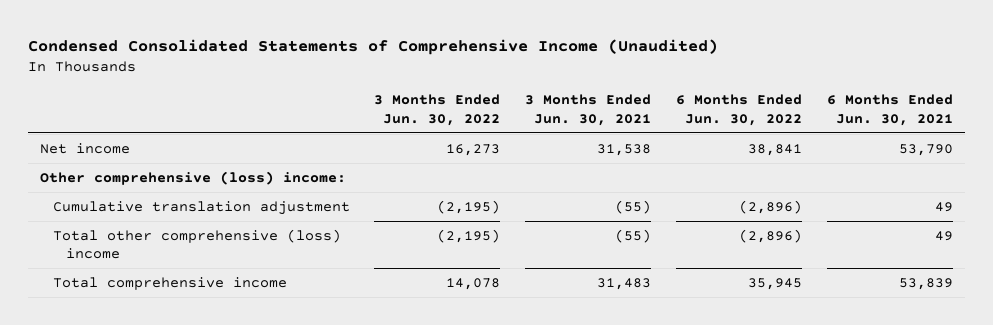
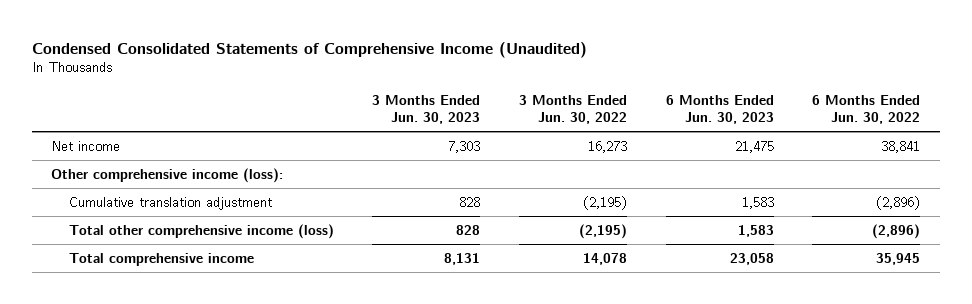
- | 3 Months Ended Jun. 30, 2022 | 3 Months Ended Jun. 30, 2021 | 6 Months Ended Jun. 30, 2022 | 6 Months Ended Jun. 30, 2021
+ | 3 Months Ended Jun. 30, 2023 | 3 Months Ended Jun. 30, 2022 | 6 Months Ended Jun. 30, 2023 | 6 Months Ended Jun. 30, 2022
- Other comprehensive (loss) income:
+ Other comprehensive income (loss):
- Total other comprehensive (loss) income | (2,195) | (55) | (2,896) | 49
+ Total other comprehensive income (loss) | 828 | (2,195) | 1,583 | (2,896)

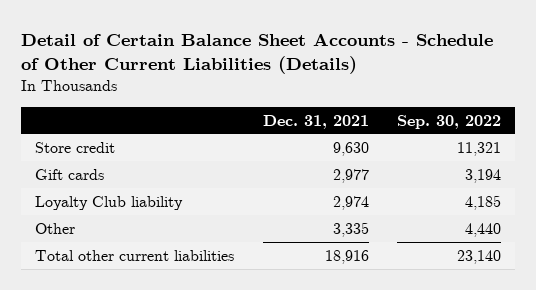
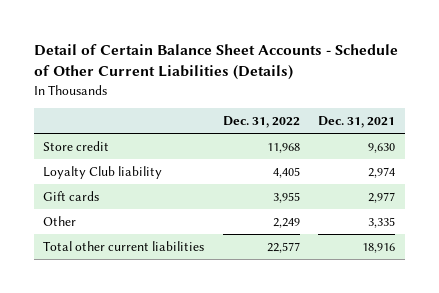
- | Dec. 31, 2021 | Sep. 30, 2022
+ | Dec. 31, 2022 | Dec. 31, 2021
moved down: Gift cards | 3,955 | 2,977

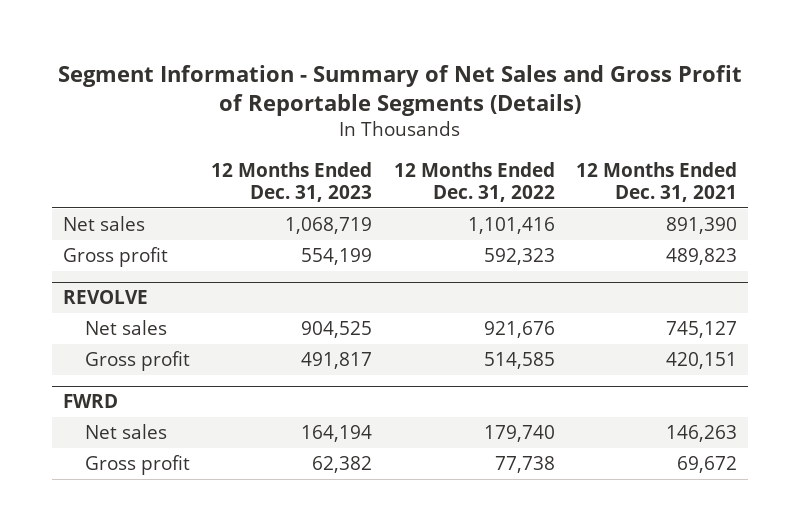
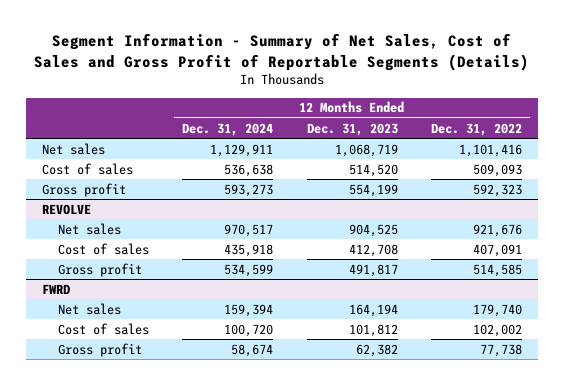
- Segment Information - Summary of Net Sales and Gross Profit of Reportable Segments (Details)
+ Segment Information - Summary of Net Sales, Cost of Sales and Gross Profit of Reportable Segments (Details)
- | 12 Months Ended Dec. 31, 2023 | 12 Months Ended Dec. 31, 2022 | 12 Months Ended Dec. 31, 2021
+ | 12 Months Ended Dec. 31, 2024 | 12 Months Ended Dec. 31, 2023 | 12 Months Ended Dec. 31, 2022
+ Cost of sales | 536,638 | 514,520 | 509,093
@ REVOLVE
+ Cost of sales | 435,918 | 412,708 | 407,091
@ FWRD
+ Cost of sales | 100,720 | 101,812 | 102,002

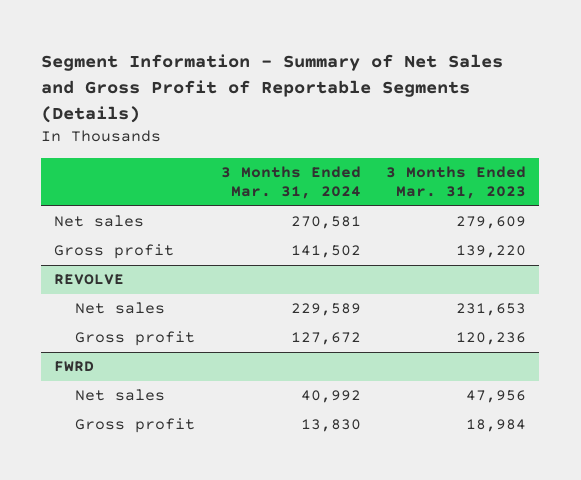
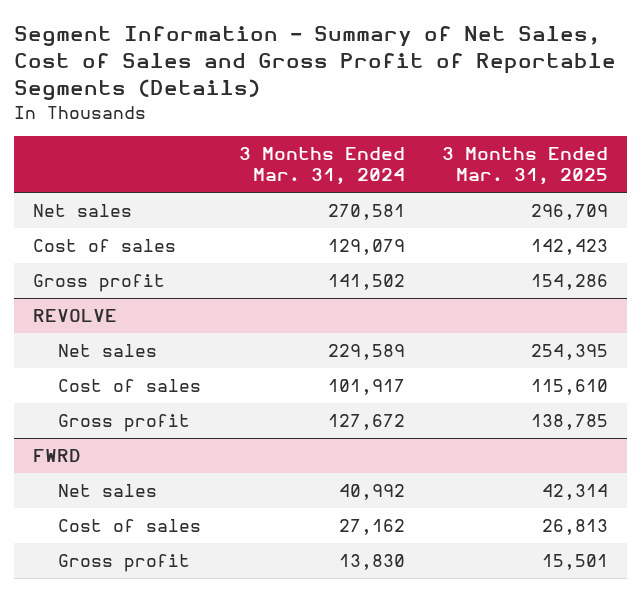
- Segment Information - Summary of Net Sales and Gross Profit of Reportable Segments (Details)
+ Segment Information - Summary of Net Sales, Cost of Sales and Gross Profit of Reportable Segments (Details)
- | 3 Months Ended Mar. 31, 2024 | 3 Months Ended Mar. 31, 2023
+ | 3 Months Ended Mar. 31, 2024 | 3 Months Ended Mar. 31, 2025
+ Cost of sales | 129,079 | 142,423
@ REVOLVE
+ Cost of sales | 101,917 | 115,610
@ FWRD
+ Cost of sales | 27,162 | 26,813

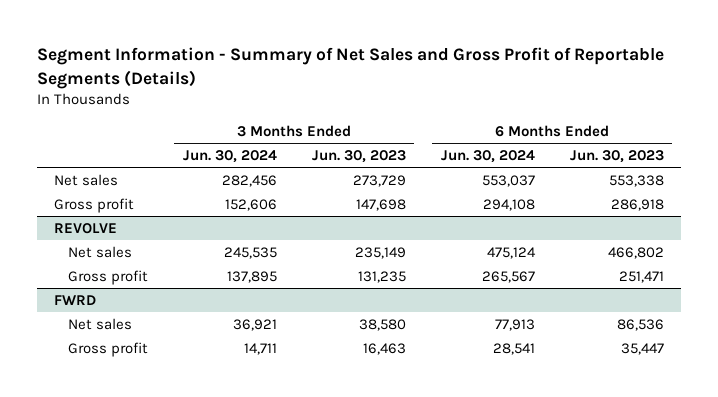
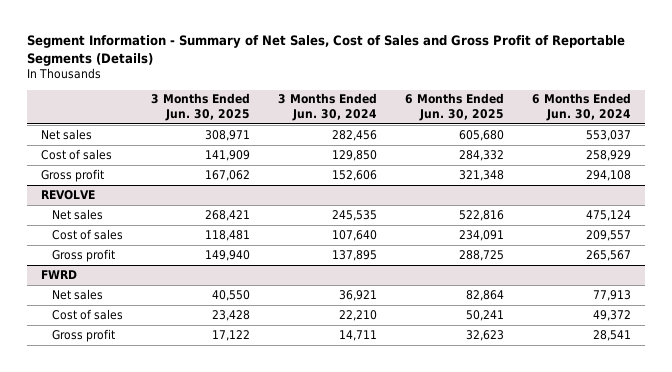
- Segment Information - Summary of Net Sales and Gross Profit of Reportable Segments (Details)
+ Segment Information - Summary of Net Sales, Cost of Sales and Gross Profit of Reportable Segments (Details)
- | 3 Months Ended Jun. 30, 2024 | 3 Months Ended Jun. 30, 2023 | 6 Months Ended Jun. 30, 2024 | 6 Months Ended Jun. 30, 2023
+ | 3 Months Ended Jun. 30, 2025 | 3 Months Ended Jun. 30, 2024 | 6 Months Ended Jun. 30, 2025 | 6 Months Ended Jun. 30, 2024
+ Cost of sales | 141,909 | 129,850 | 284,332 | 258,929
@ REVOLVE
+ Cost of sales | 118,481 | 107,640 | 234,091 | 209,557
@ FWRD
+ Cost of sales | 23,428 | 22,210 | 50,241 | 49,372

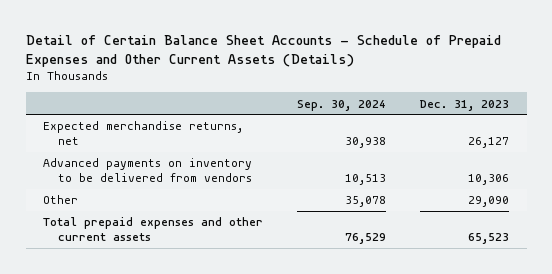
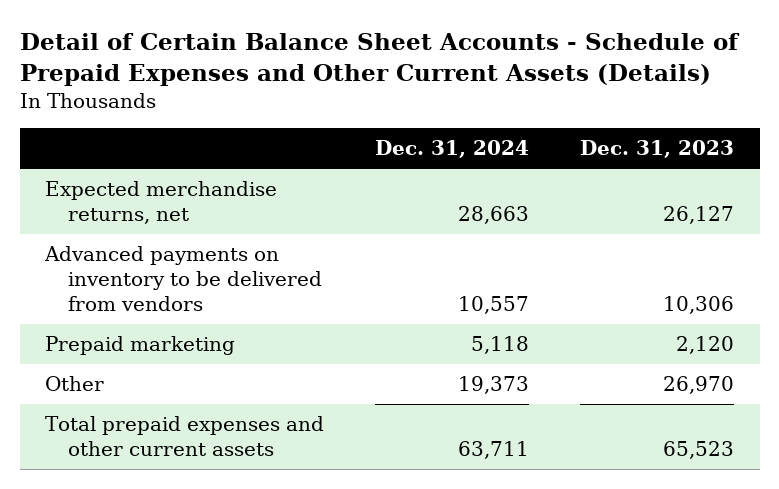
- | Sep. 30, 2024 | Dec. 31, 2023
+ | Dec. 31, 2024 | Dec. 31, 2023
- Other | 35,078 | 29,090
+ Prepaid marketing | 5,118 | 2,120
+ Other | 19,373 | 26,970

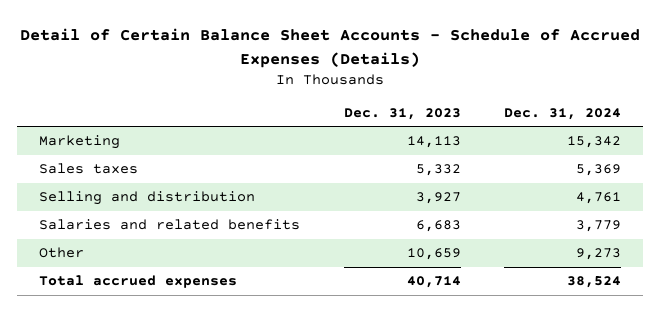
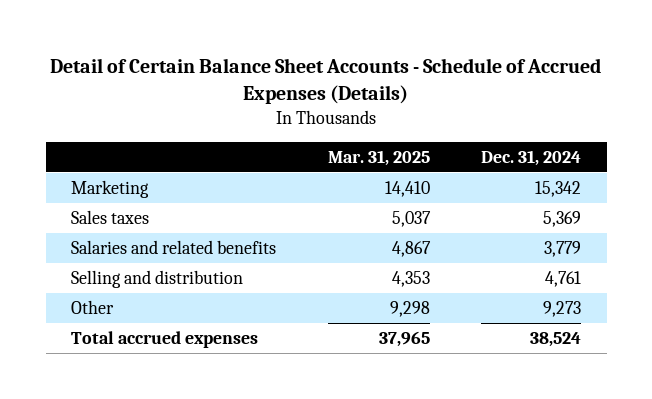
- | Dec. 31, 2023 | Dec. 31, 2024
+ | Mar. 31, 2025 | Dec. 31, 2024
moved down: Selling and distribution | 4,353 | 4,761

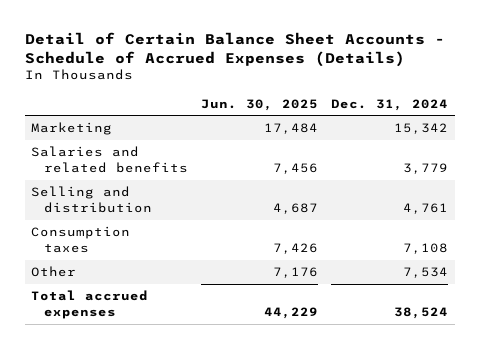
- | Mar. 31, 2025 | Dec. 31, 2024
+ | Jun. 30, 2025 | Dec. 31, 2024
- Sales taxes | 5,037 | 5,369
- Other | 9,298 | 9,273
+ Consumption taxes | 7,426 | 7,108
+ Other | 7,176 | 7,534

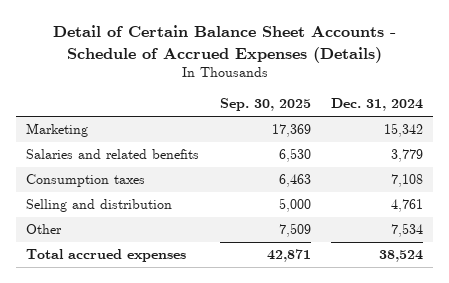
- | Jun. 30, 2025 | Dec. 31, 2024
+ | Sep. 30, 2025 | Dec. 31, 2024
moved down: Selling and distribution | 5,000 | 4,761

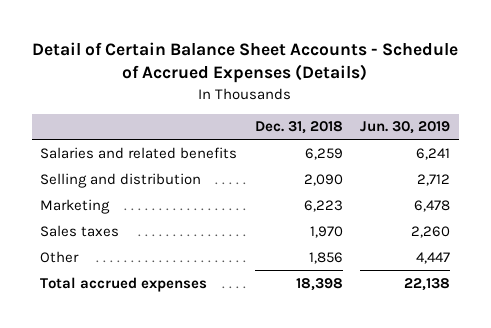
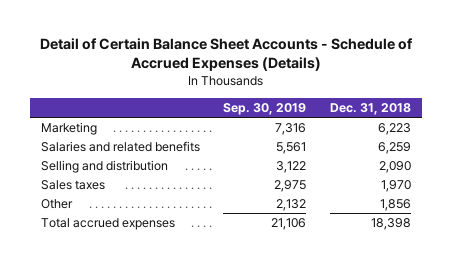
- | Dec. 31, 2018 | Jun. 30, 2019
+ | Sep. 30, 2019 | Dec. 31, 2018
moved up: Marketing | 7,316 | 6,223

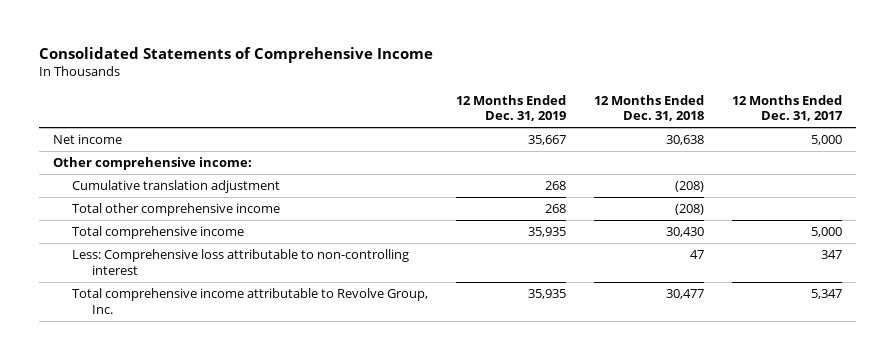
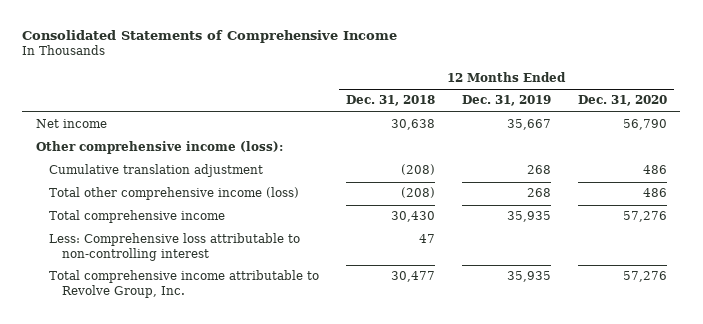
- | 12 Months Ended Dec. 31, 2019 | 12 Months Ended Dec. 31, 2018 | 12 Months Ended Dec. 31, 2017
+ | 12 Months Ended Dec. 31, 2018 | 12 Months Ended Dec. 31, 2019 | 12 Months Ended Dec. 31, 2020
- Other comprehensive income:
+ Other comprehensive income (loss):
- Total other comprehensive income | 268 | (208) |
+ Total other comprehensive income (loss) | (208) | 268 | 486

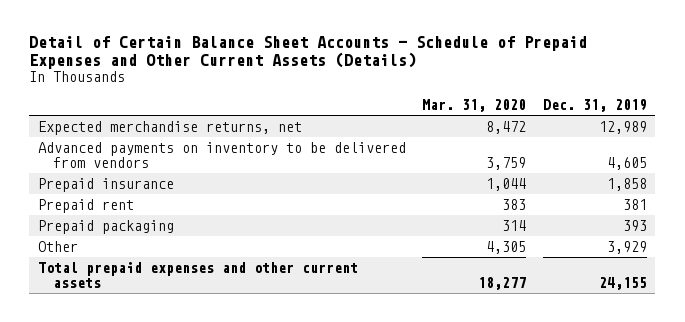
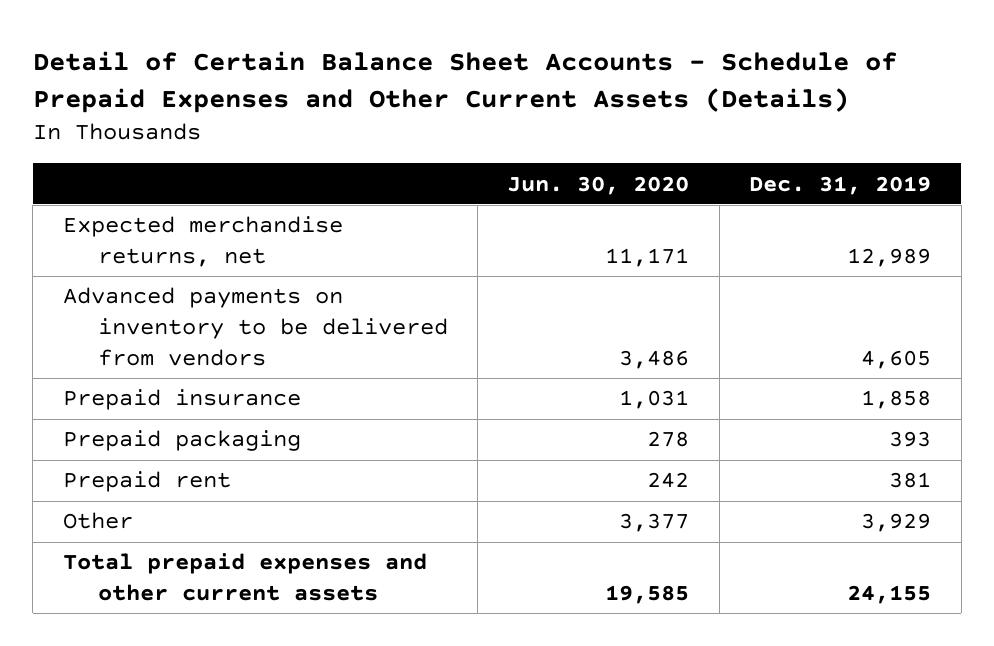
- | Mar. 31, 2020 | Dec. 31, 2019
+ | Jun. 30, 2020 | Dec. 31, 2019
moved down: Prepaid rent | 242 | 381

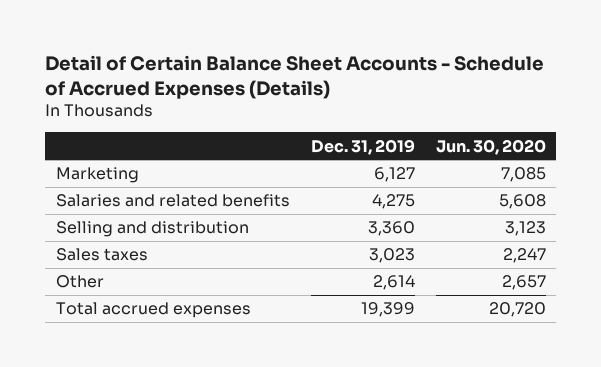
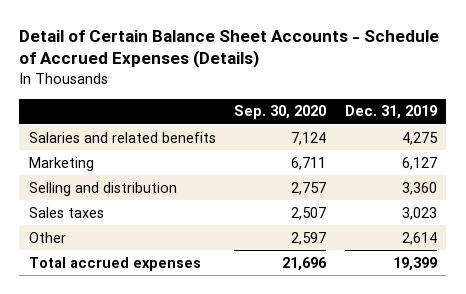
- | Dec. 31, 2019 | Jun. 30, 2020
+ | Sep. 30, 2020 | Dec. 31, 2019
moved down: Marketing | 6,711 | 6,127

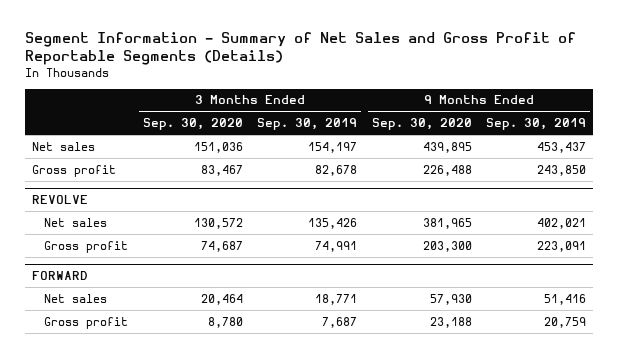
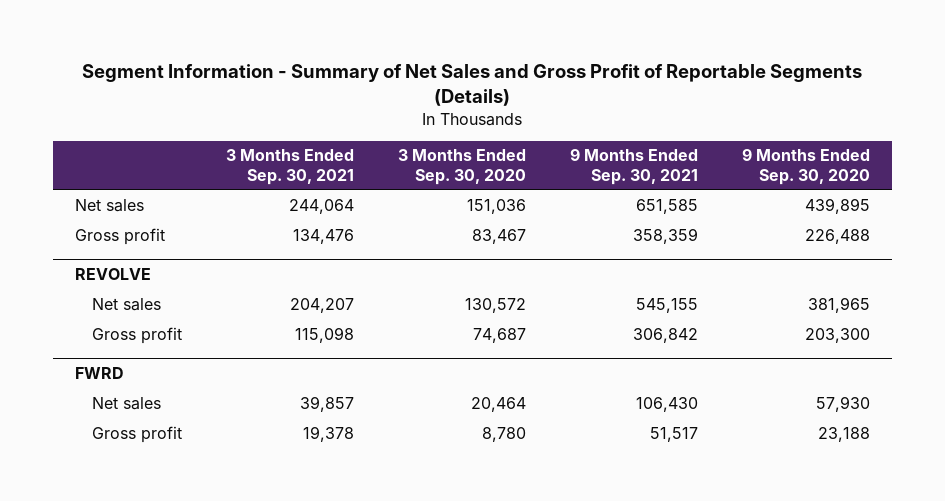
- | 3 Months Ended Sep. 30, 2020 | 3 Months Ended Sep. 30, 2019 | 9 Months Ended Sep. 30, 2020 | 9 Months Ended Sep. 30, 2019
+ | 3 Months Ended Sep. 30, 2021 | 3 Months Ended Sep. 30, 2020 | 9 Months Ended Sep. 30, 2021 | 9 Months Ended Sep. 30, 2020
- FORWARD
+ FWRD

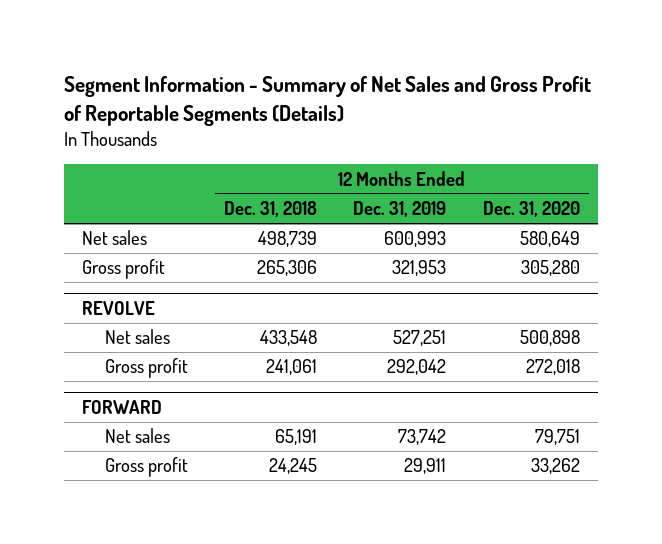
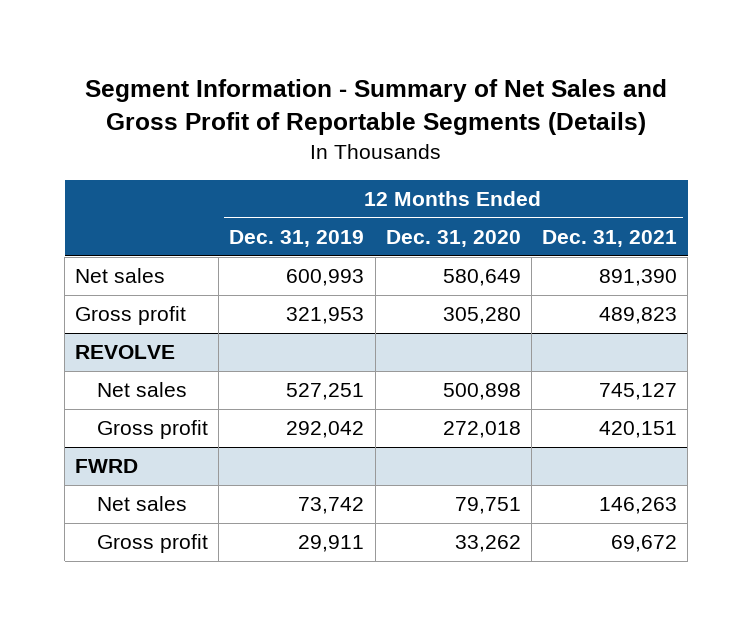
- | 12 Months Ended Dec. 31, 2018 | 12 Months Ended Dec. 31, 2019 | 12 Months Ended Dec. 31, 2020
+ | 12 Months Ended Dec. 31, 2019 | 12 Months Ended Dec. 31, 2020 | 12 Months Ended Dec. 31, 2021
- FORWARD
+ FWRD

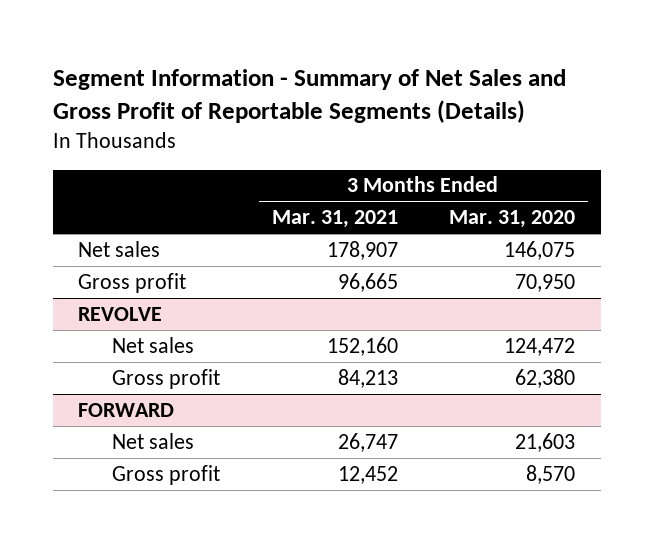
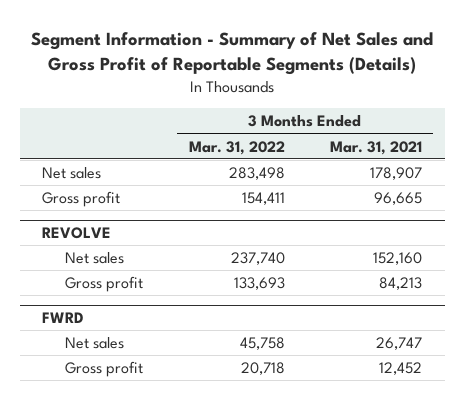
- | 3 Months Ended Mar. 31, 2021 | 3 Months Ended Mar. 31, 2020
+ | 3 Months Ended Mar. 31, 2022 | 3 Months Ended Mar. 31, 2021
- FORWARD
+ FWRD

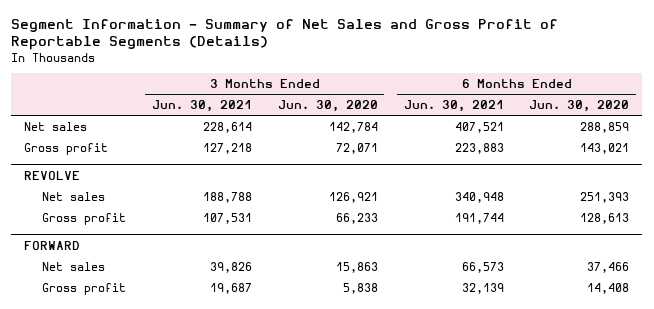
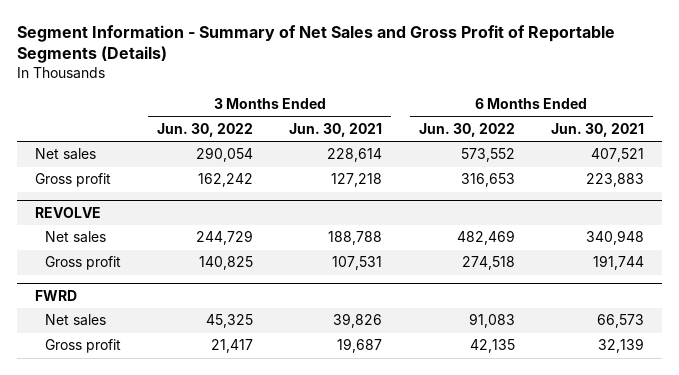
- | 3 Months Ended Jun. 30, 2021 | 3 Months Ended Jun. 30, 2020 | 6 Months Ended Jun. 30, 2021 | 6 Months Ended Jun. 30, 2020
+ | 3 Months Ended Jun. 30, 2022 | 3 Months Ended Jun. 30, 2021 | 6 Months Ended Jun. 30, 2022 | 6 Months Ended Jun. 30, 2021
- FORWARD
+ FWRD

